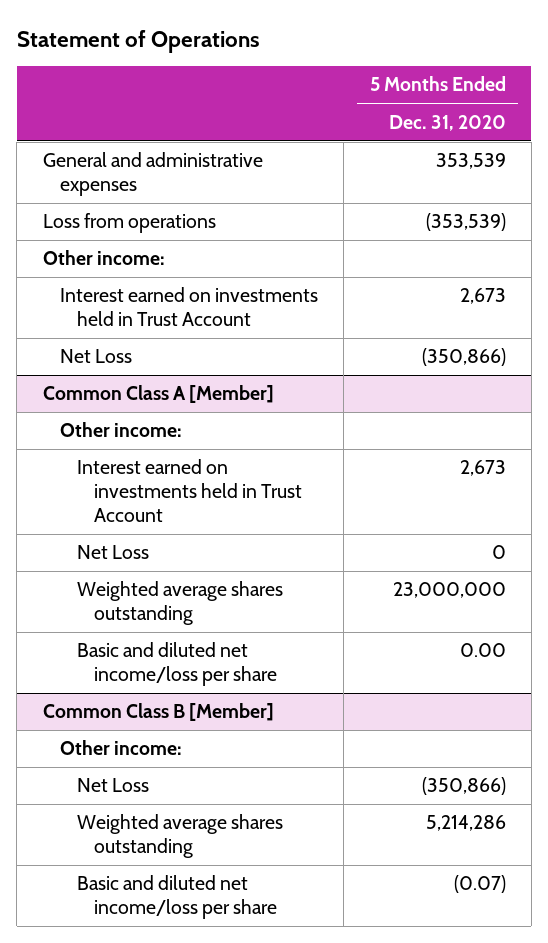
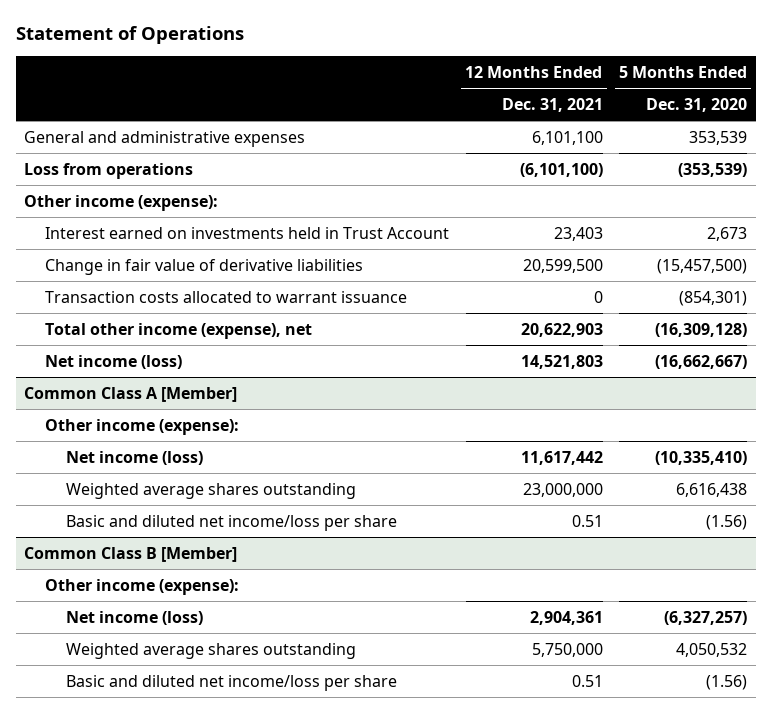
- | 5 Months Ended Dec. 31, 2020
+ | 12 Months Ended Dec. 31, 2021 | 5 Months Ended Dec. 31, 2020
- Other income:
+ Other income (expense):
- Net Loss | (350,866)
+ Change in fair value of derivative liabilities | 20,599,500 | (15,457,500)
+ Transaction costs allocated to warrant issuance | 0 | (854,301)
+ Total other income (expense), net | 20,622,903 | (16,309,128)
+ Net income (loss) | 14,521,803 | (16,662,667)
@ Common Class A [Member]
- Other income:
- Interest earned on investments held in Trust Account | 2,673
- Net Loss | 0
- Weighted average shares outstanding | 23,000,000
- Basic and diluted net income/loss per share | 0.00
+ Other income (expense):
+ Net income (loss) | 11,617,442 | (10,335,410)
+ Weighted average shares outstanding | 23,000,000 | 6,616,438
+ Basic and diluted net income/loss per share | 0.51 | (1.56)
@ Common Class B [Member]
- Other income:
- Net Loss | (350,866)
- Weighted average shares outstanding | 5,214,286
- Basic and diluted net income/loss per share | (0.07)
+ Other income (expense):
+ Net income (loss) | 2,904,361 | (6,327,257)
+ Weighted average shares outstanding | 5,750,000 | 4,050,532
+ Basic and diluted net income/loss per share | 0.51 | (1.56)

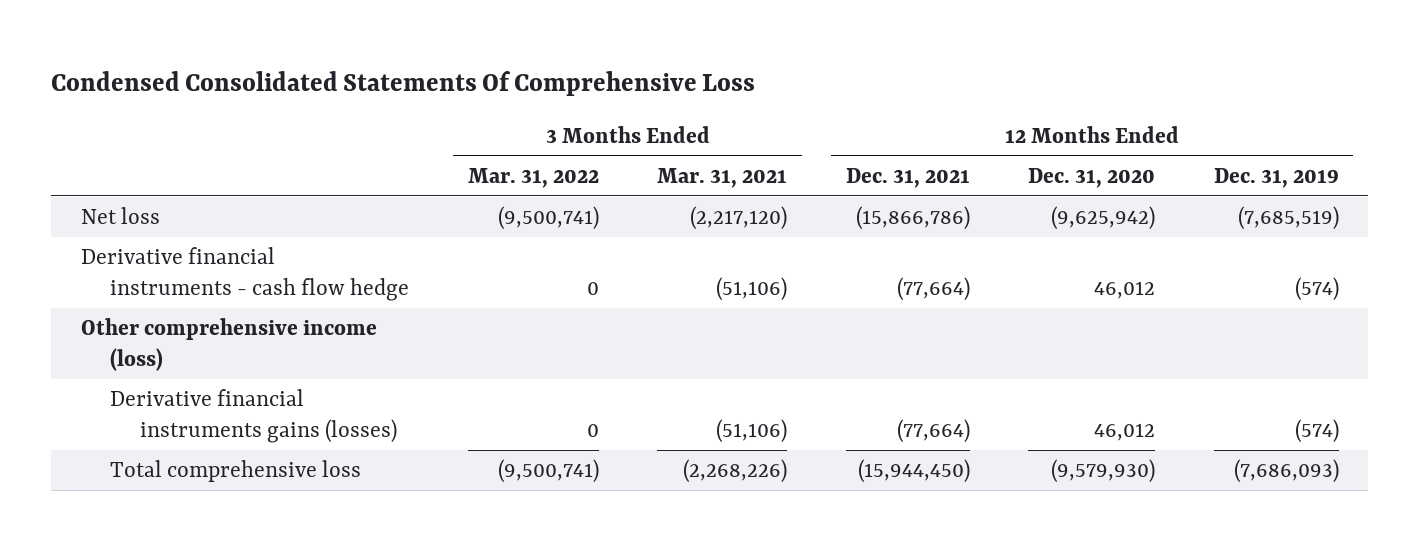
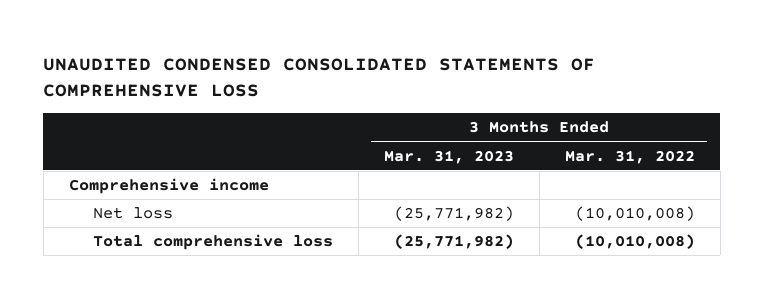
- Condensed Consolidated Statements Of Comprehensive Loss
+ UNAUDITED CONDENSED CONSOLIDATED STATEMENTS OF COMPREHENSIVE LOSS
- | 3 Months Ended Mar. 31, 2022 | 3 Months Ended Mar. 31, 2021 | 12 Months Ended Dec. 31, 2021 | 12 Months Ended Dec. 31, 2020 | 12 Months Ended Dec. 31, 2019
+ | 3 Months Ended Mar. 31, 2023 | 3 Months Ended Mar. 31, 2022
- Net loss | (9,500,741) | (2,217,120) | (15,866,786) | (9,625,942) | (7,685,519)
- Derivative financial instruments - cash flow hedge | 0 | (51,106) | (77,664) | 46,012 | (574)
- Other comprehensive income (loss)
- Derivative financial instruments gains (losses) | 0 | (51,106) | (77,664) | 46,012 | (574)
- Total comprehensive loss | (9,500,741) | (2,268,226) | (15,944,450) | (9,579,930) | (7,686,093)
+ Comprehensive income
+ Net loss | (25,771,982) | (10,010,008)
+ Total comprehensive loss | (25,771,982) | (10,010,008)

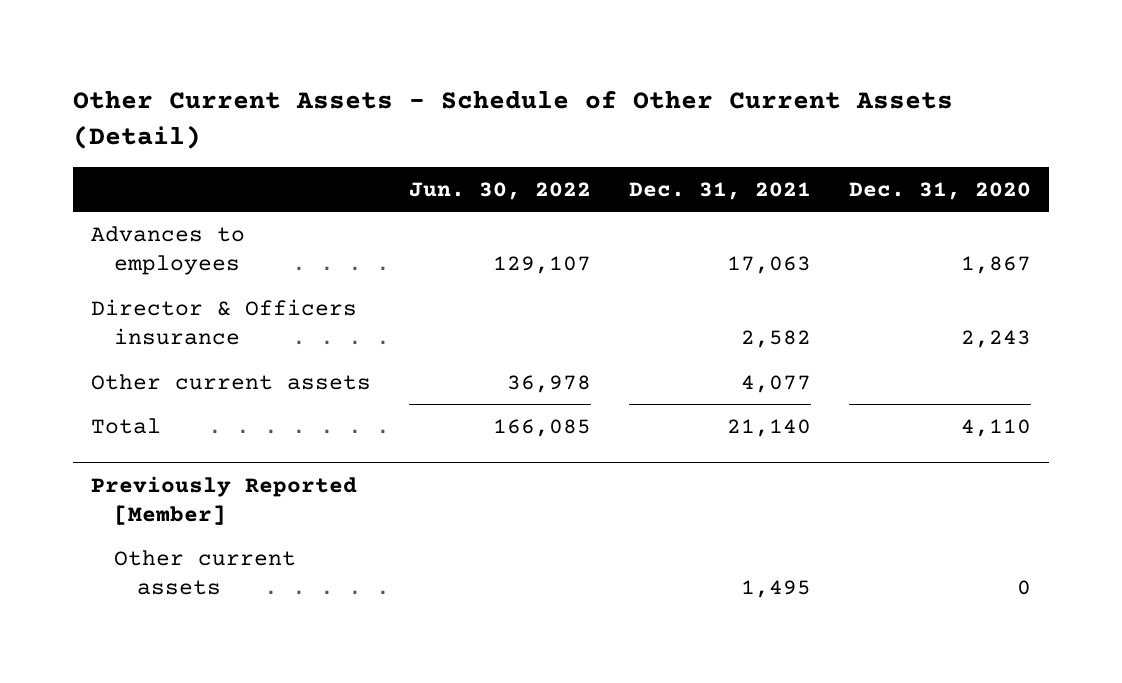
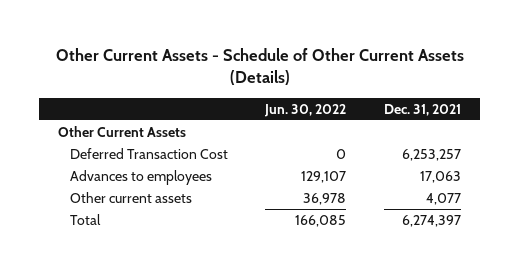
- Other Current Assets - Schedule of Other Current Assets (Detail)
+ Other Current Assets - Schedule of Other Current Assets (Details)
- | Jun. 30, 2022 | Dec. 31, 2021 | Dec. 31, 2020
+ | Jun. 30, 2022 | Dec. 31, 2021
+ Other Current Assets
+ Deferred Transaction Cost | 0 | 6,253,257
- Director & Officers insurance | | 2,582 | 2,243
- Total | 166,085 | 21,140 | 4,110
- Previously Reported [Member]
- Other current assets | | 1,495 | 0
+ Total | 166,085 | 6,274,397

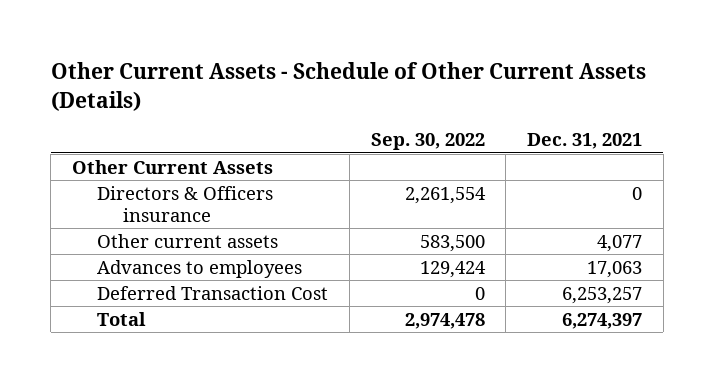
- | Jun. 30, 2022 | Dec. 31, 2021
+ | Sep. 30, 2022 | Dec. 31, 2021
+ Directors & Officers insurance | 2,261,554 | 0
moved down: Advances to employees | 129,424 | 17,063
moved down: Deferred Transaction Cost | 0 | 6,253,257

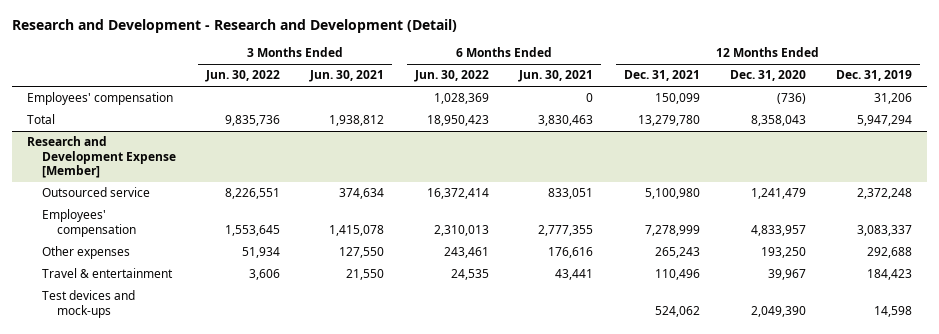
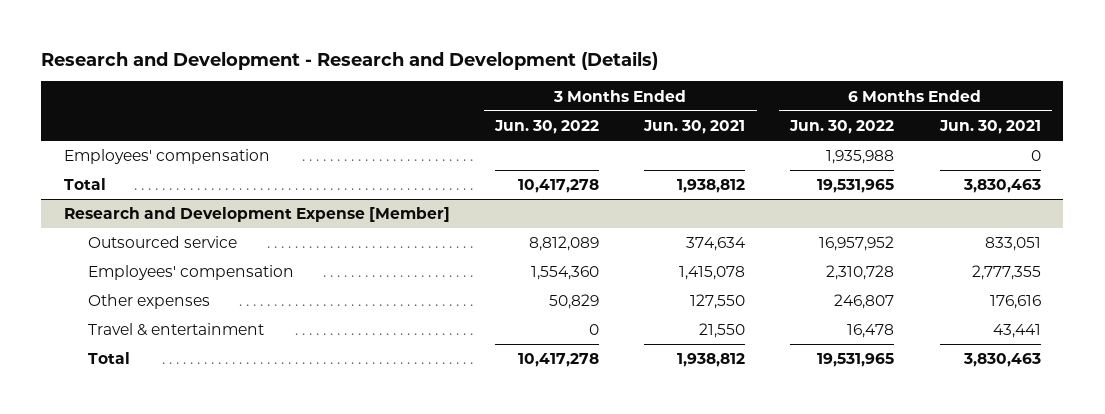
- Research and Development - Research and Development (Detail)
+ Research and Development - Research and Development (Details)
- | 3 Months Ended Jun. 30, 2022 | 3 Months Ended Jun. 30, 2021 | 6 Months Ended Jun. 30, 2022 | 6 Months Ended Jun. 30, 2021 | 12 Months Ended Dec. 31, 2021 | 12 Months Ended Dec. 31, 2020 | 12 Months Ended Dec. 31, 2019
+ | 3 Months Ended Jun. 30, 2022 | 3 Months Ended Jun. 30, 2021 | 6 Months Ended Jun. 30, 2022 | 6 Months Ended Jun. 30, 2021
- Employees' compensation | | | 1,028,369 | 0 | 150,099 | (736) | 31,206
- Total | 9,835,736 | 1,938,812 | 18,950,423 | 3,830,463 | 13,279,780 | 8,358,043 | 5,947,294
+ Employees' compensation | | | 1,935,988 | 0
+ Total | 10,417,278 | 1,938,812 | 19,531,965 | 3,830,463
@ Research and Development Expense [Member]
- Outsourced service | 8,226,551 | 374,634 | 16,372,414 | 833,051 | 5,100,980 | 1,241,479 | 2,372,248
- Employees' compensation | 1,553,645 | 1,415,078 | 2,310,013 | 2,777,355 | 7,278,999 | 4,833,957 | 3,083,337
- Other expenses | 51,934 | 127,550 | 243,461 | 176,616 | 265,243 | 193,250 | 292,688
- Travel & entertainment | 3,606 | 21,550 | 24,535 | 43,441 | 110,496 | 39,967 | 184,423
- Test devices and mock-ups | | | | | 524,062 | 2,049,390 | 14,598
+ Outsourced service | 8,812,089 | 374,634 | 16,957,952 | 833,051
+ Employees' compensation | 1,554,360 | 1,415,078 | 2,310,728 | 2,777,355
+ Other expenses | 50,829 | 127,550 | 246,807 | 176,616
+ Travel & entertainment | 0 | 21,550 | 16,478 | 43,441
+ Total | 10,417,278 | 1,938,812 | 19,531,965 | 3,830,463

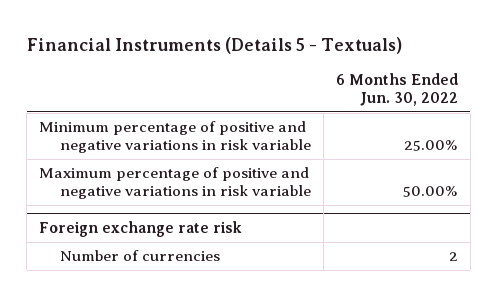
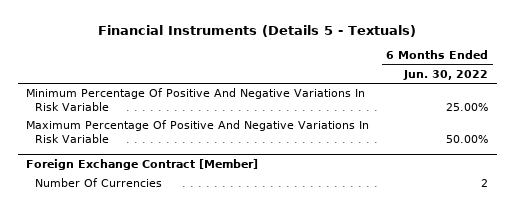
- Minimum percentage of positive and negative variations in risk variable | 25.00%
- Maximum percentage of positive and negative variations in risk variable | 50.00%
- Foreign exchange rate risk
- Number of currencies | 2
+ Minimum Percentage Of Positive And Negative Variations In Risk Variable | 25.00%
+ Maximum Percentage Of Positive And Negative Variations In Risk Variable | 50.00%
+ Foreign Exchange Contract [Member]
+ Number Of Currencies | 2

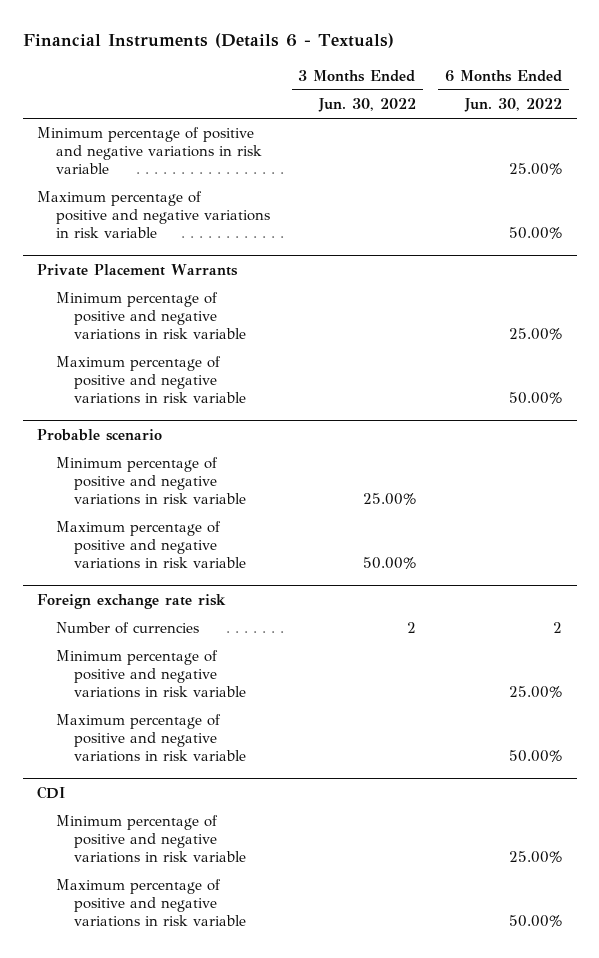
- Financial Instruments (Details 5 - Textuals)
+ Financial Instruments (Details 6 - Textuals)
- | 6 Months Ended Jun. 30, 2022
+ | 3 Months Ended Jun. 30, 2022 | 6 Months Ended Jun. 30, 2022
- Minimum Percentage Of Positive And Negative Variations In Risk Variable | 25.00%
- Maximum Percentage Of Positive And Negative Variations In Risk Variable | 50.00%
- Foreign Exchange Contract [Member]
- Number Of Currencies | 2
+ Minimum percentage of positive and negative variations in risk variable | | 25.00%
+ Maximum percentage of positive and negative variations in risk variable | | 50.00%
+ Private Placement Warrants
+ Minimum percentage of positive and negative variations in risk variable | | 25.00%
+ Maximum percentage of positive and negative variations in risk variable | | 50.00%
+ Probable scenario
+ Minimum percentage of positive and negative variations in risk variable | 25.00% |
+ Maximum percentage of positive and negative variations in risk variable | 50.00% |
+ Foreign exchange rate risk
+ Number of currencies | 2 | 2
+ Minimum percentage of positive and negative variations in risk variable | | 25.00%
+ Maximum percentage of positive and negative variations in risk variable | | 50.00%
+ CDI
+ Minimum percentage of positive and negative variations in risk variable | | 25.00%
+ Maximum percentage of positive and negative variations in risk variable | | 50.00%

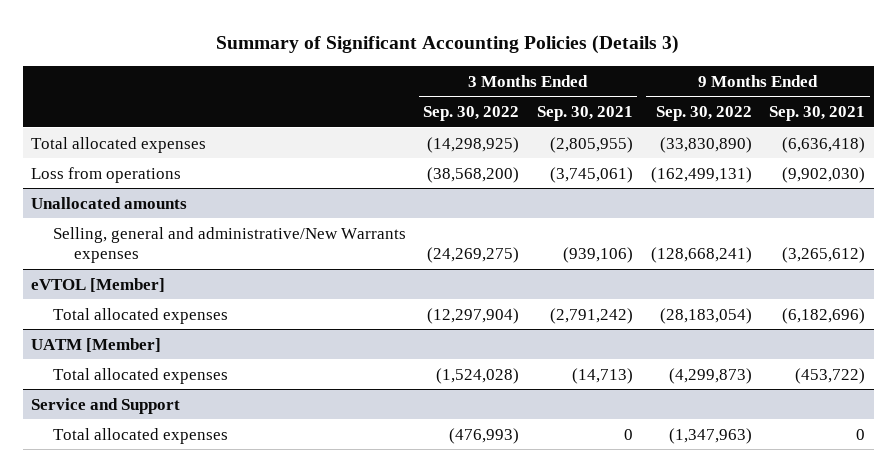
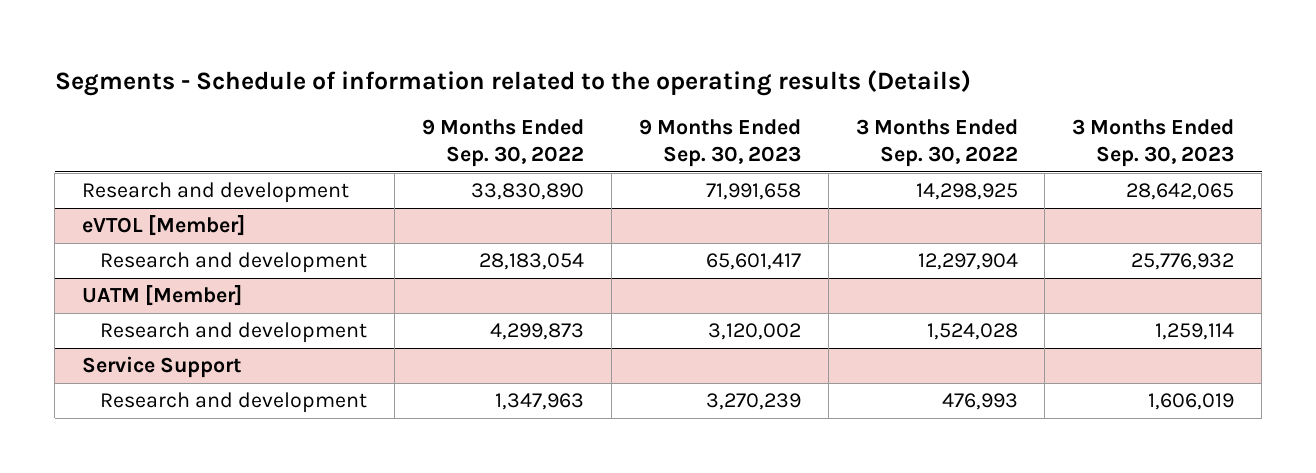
- Summary of Significant Accounting Policies (Details 3)
+ Segments - Schedule of information related to the operating results (Details)
- | 3 Months Ended Sep. 30, 2022 | 3 Months Ended Sep. 30, 2021 | 9 Months Ended Sep. 30, 2022 | 9 Months Ended Sep. 30, 2021
+ | 9 Months Ended Sep. 30, 2022 | 9 Months Ended Sep. 30, 2023 | 3 Months Ended Sep. 30, 2022 | 3 Months Ended Sep. 30, 2023
- Total allocated expenses | (14,298,925) | (2,805,955) | (33,830,890) | (6,636,418)
- Loss from operations | (38,568,200) | (3,745,061) | (162,499,131) | (9,902,030)
- Unallocated amounts
- Selling, general and administrative/New Warrants expenses | (24,269,275) | (939,106) | (128,668,241) | (3,265,612)
+ Research and development | 33,830,890 | 71,991,658 | 14,298,925 | 28,642,065
@ eVTOL [Member]
- Total allocated expenses | (12,297,904) | (2,791,242) | (28,183,054) | (6,182,696)
+ Research and development | 28,183,054 | 65,601,417 | 12,297,904 | 25,776,932
@ UATM [Member]
- Total allocated expenses | (1,524,028) | (14,713) | (4,299,873) | (453,722)
- Service and Support
- Total allocated expenses | (476,993) | 0 | (1,347,963) | 0
@ UATM [Member]
+ Research and development | 4,299,873 | 3,120,002 | 1,524,028 | 1,259,114
+ Service Support
+ Research and development | 1,347,963 | 3,270,239 | 476,993 | 1,606,019

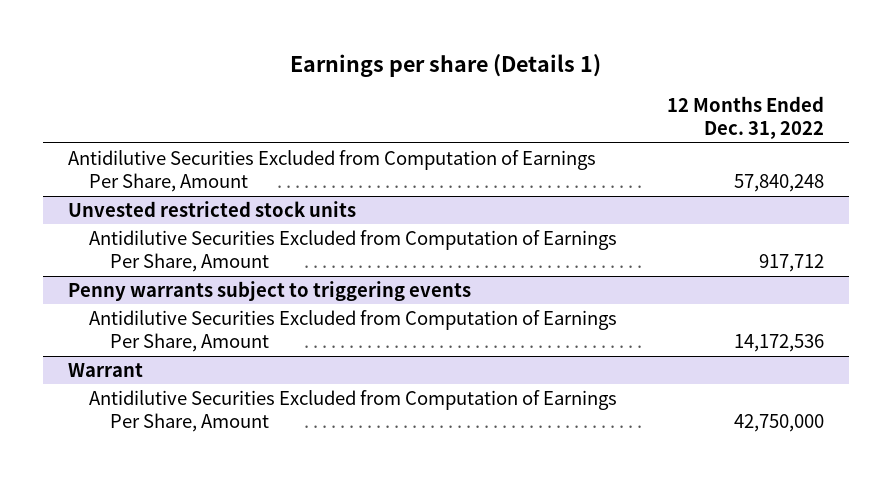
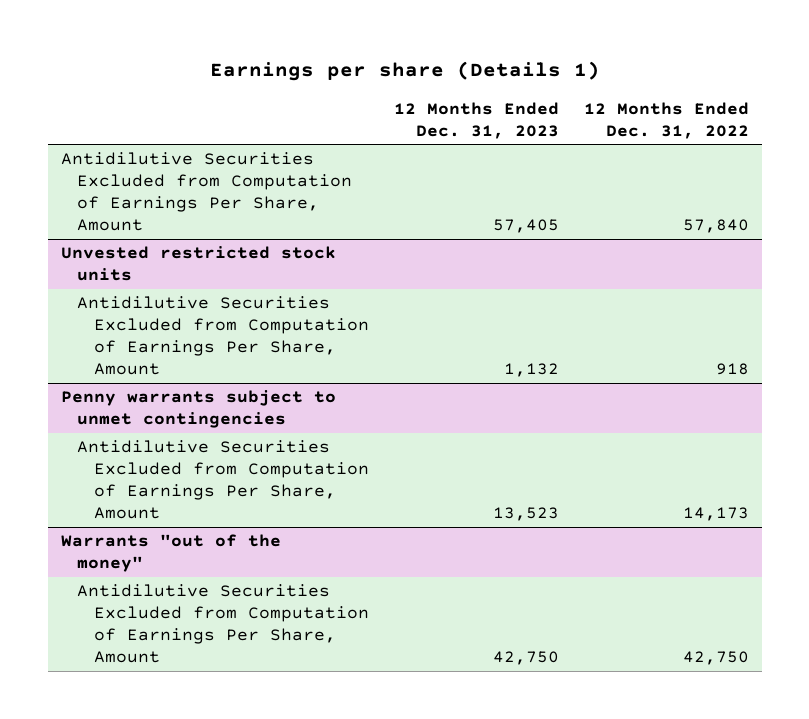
- | 12 Months Ended Dec. 31, 2022
+ | 12 Months Ended Dec. 31, 2023 | 12 Months Ended Dec. 31, 2022
- Antidilutive Securities Excluded from Computation of Earnings Per Share, Amount | 57,840,248
+ Antidilutive Securities Excluded from Computation of Earnings Per Share, Amount | 57,405 | 57,840
@ Unvested restricted stock units
- Antidilutive Securities Excluded from Computation of Earnings Per Share, Amount | 917,712
- Penny warrants subject to triggering events
- Antidilutive Securities Excluded from Computation of Earnings Per Share, Amount | 14,172,536
- Warrant
- Antidilutive Securities Excluded from Computation of Earnings Per Share, Amount | 42,750,000
@ Unvested restricted stock units
+ Antidilutive Securities Excluded from Computation of Earnings Per Share, Amount | 1,132 | 918
+ Penny warrants subject to unmet contingencies
+ Antidilutive Securities Excluded from Computation of Earnings Per Share, Amount | 13,523 | 14,173
+ Warrants "out of the money"
+ Antidilutive Securities Excluded from Computation of Earnings Per Share, Amount | 42,750 | 42,750

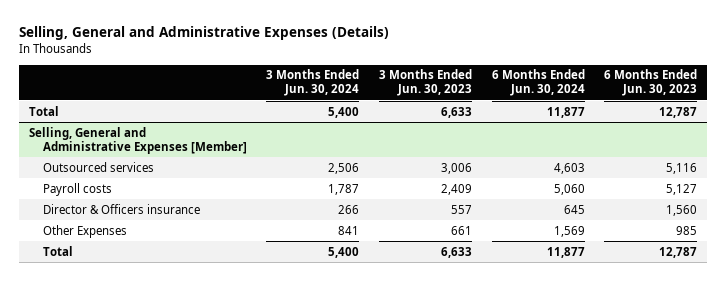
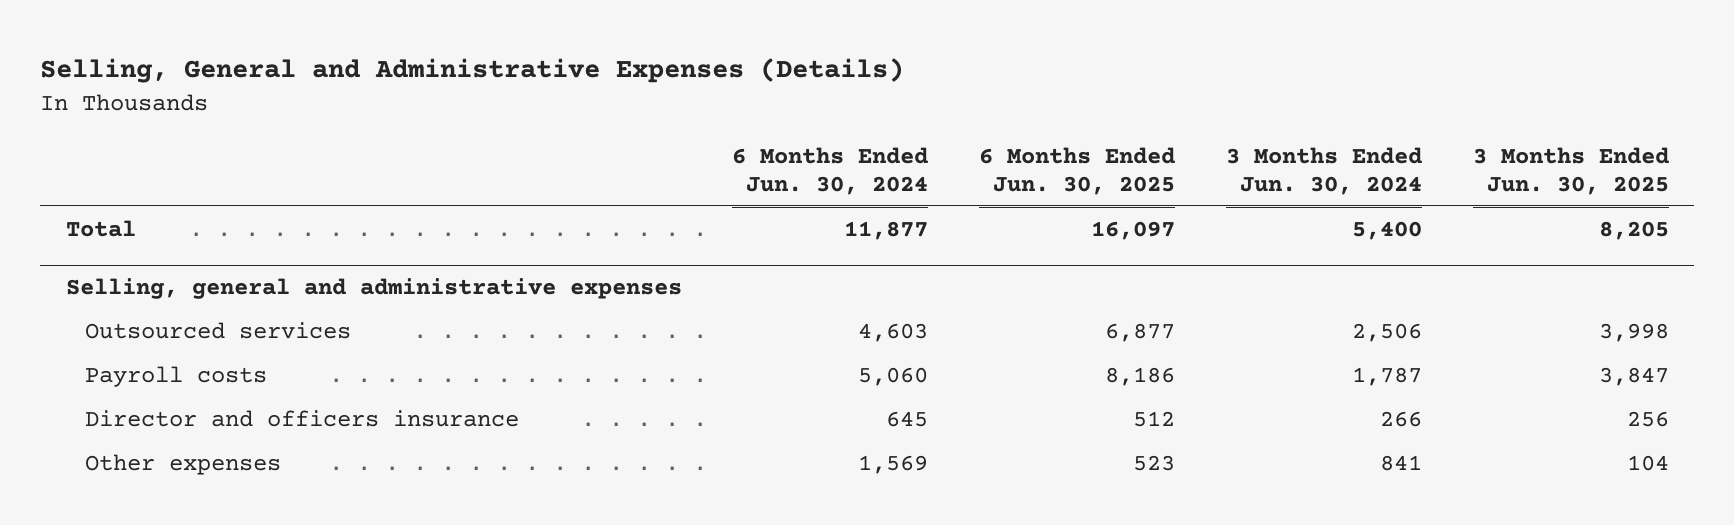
- | 3 Months Ended Jun. 30, 2024 | 3 Months Ended Jun. 30, 2023 | 6 Months Ended Jun. 30, 2024 | 6 Months Ended Jun. 30, 2023
+ | 6 Months Ended Jun. 30, 2024 | 6 Months Ended Jun. 30, 2025 | 3 Months Ended Jun. 30, 2024 | 3 Months Ended Jun. 30, 2025
- Selling, General and Administrative Expenses [Member]
+ Selling, general and administrative expenses
- Director & Officers insurance | 266 | 557 | 645 | 1,560
- Other Expenses | 841 | 661 | 1,569 | 985
- Total | 5,400 | 6,633 | 11,877 | 12,787
+ Director and officers insurance | 645 | 512 | 266 | 256
+ Other expenses | 1,569 | 523 | 841 | 104

